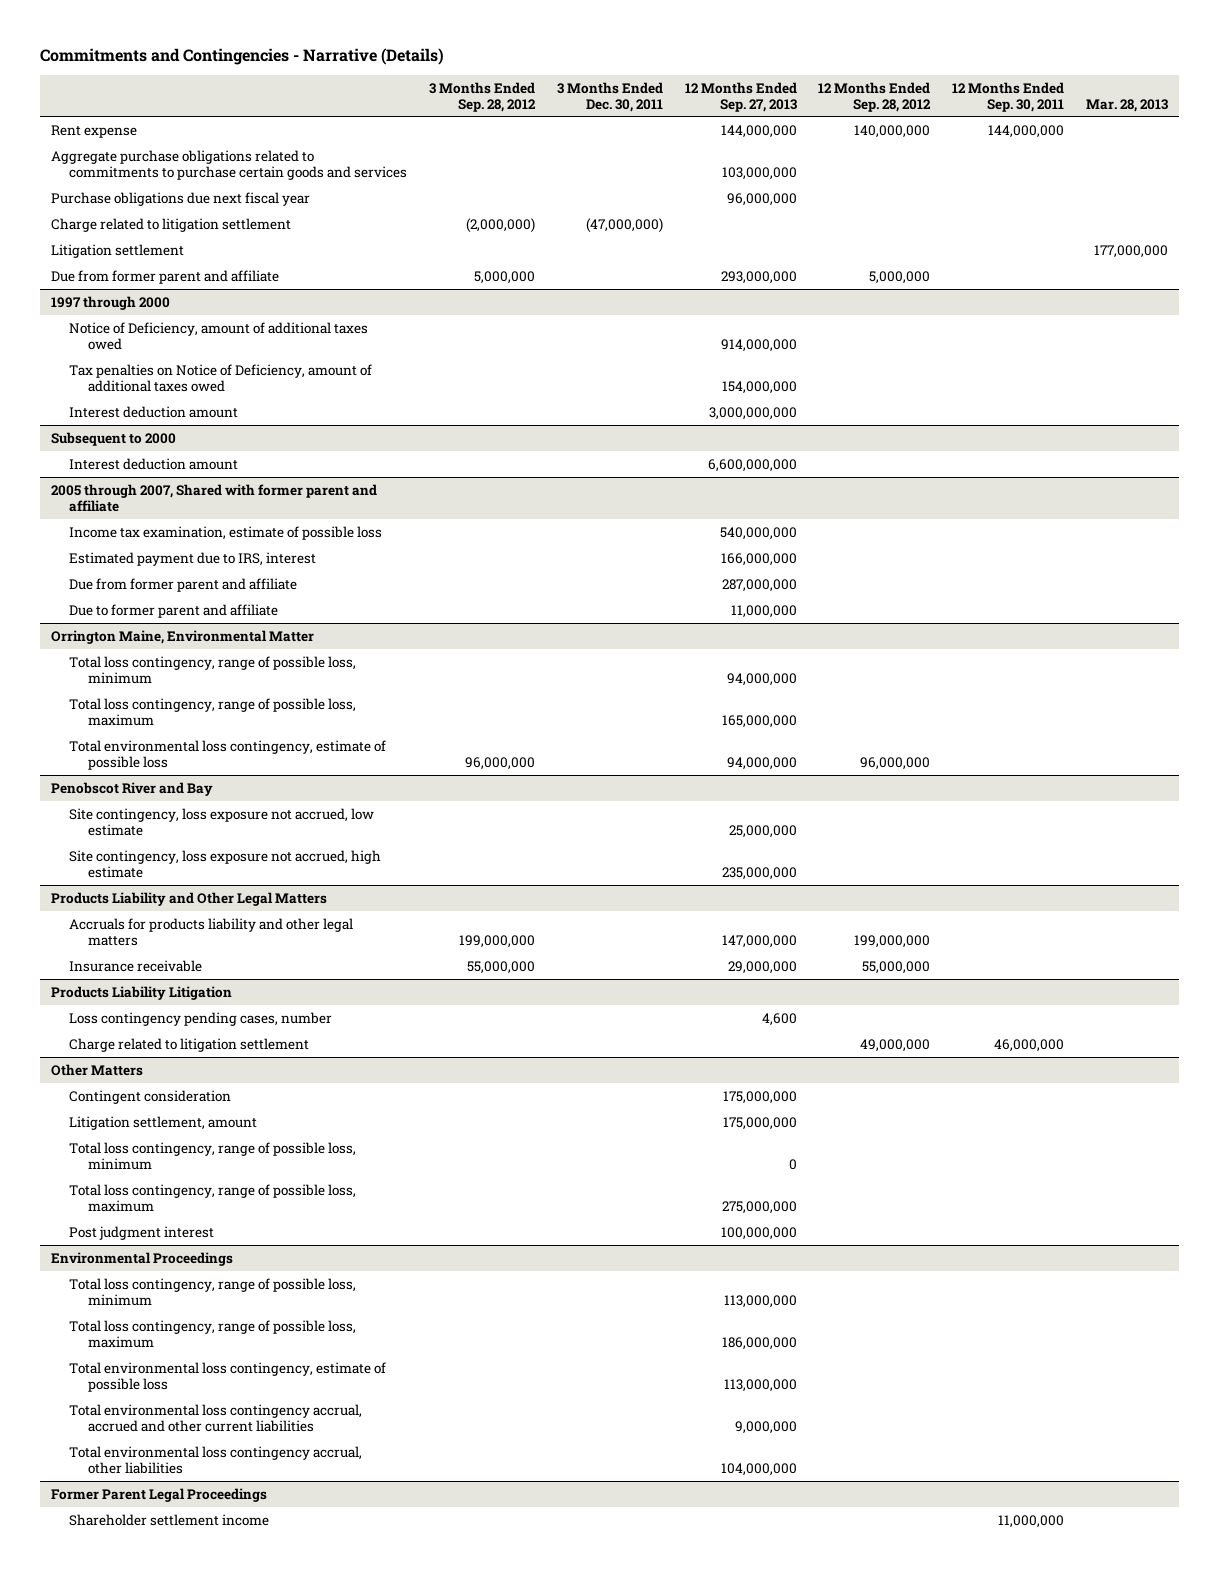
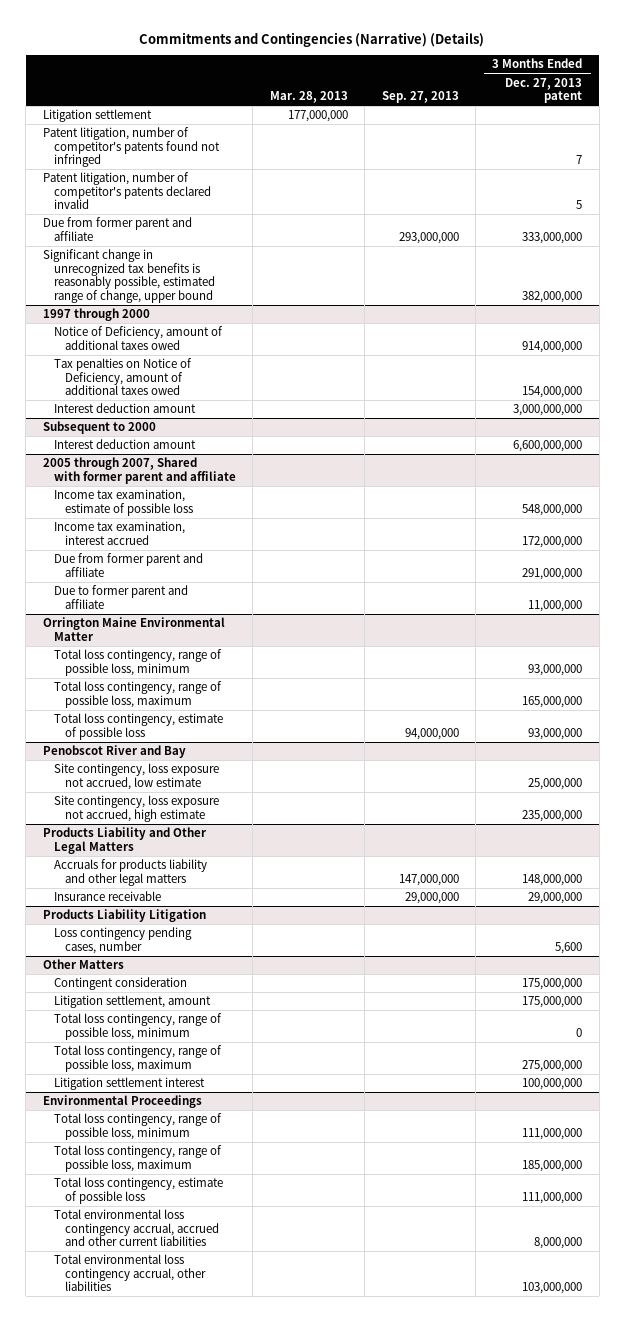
- Commitments and Contingencies - Narrative (Details)
+ Commitments and Contingencies (Narrative) (Details)
- | 3 Months Ended Sep. 28, 2012 | 3 Months Ended Dec. 30, 2011 | 12 Months Ended Sep. 27, 2013 | 12 Months Ended Sep. 28, 2012 | 12 Months Ended Sep. 30, 2011 | Mar. 28, 2013
+ | Mar. 28, 2013 | Sep. 27, 2013 | 3 Months Ended Dec. 27, 2013 patent
- Rent expense | | | 144,000,000 | 140,000,000 | 144,000,000 |
- Aggregate purchase obligations related to commitments to purchase certain goods and services | | | 103,000,000 | | |
- Purchase obligations due next fiscal year | | | 96,000,000 | | |
- Charge related to litigation settlement | (2,000,000) | (47,000,000) | | | |
+ Patent litigation, number of competitor's patents found not infringed | | | 7
+ Patent litigation, number of competitor's patents declared invalid | | | 5
+ Significant change in unrecognized tax benefits is reasonably possible, estimated range of change, upper bound | | | 382,000,000
@ 2005 through 2007, Shared with former parent and affiliate
- Estimated payment due to IRS, interest | | | 166,000,000 | | |
+ Income tax examination, interest accrued | | | 172,000,000
- Orrington Maine, Environmental Matter
+ Orrington Maine Environmental Matter
- Total environmental loss contingency, estimate of possible loss | 96,000,000 | | 94,000,000 | 96,000,000 | |
+ Total loss contingency, estimate of possible loss | | 94,000,000 | 93,000,000
@ Products Liability Litigation
- Charge related to litigation settlement | | | | 49,000,000 | 46,000,000 |
@ Other Matters
- Post judgment interest | | | 100,000,000 | | |
+ Litigation settlement interest | | | 100,000,000
@ Environmental Proceedings
- Total environmental loss contingency, estimate of possible loss | | | 113,000,000 | | |
+ Total loss contingency, estimate of possible loss | | | 111,000,000
- Former Parent Legal Proceedings
- Shareholder settlement income | | | | | 11,000,000 |

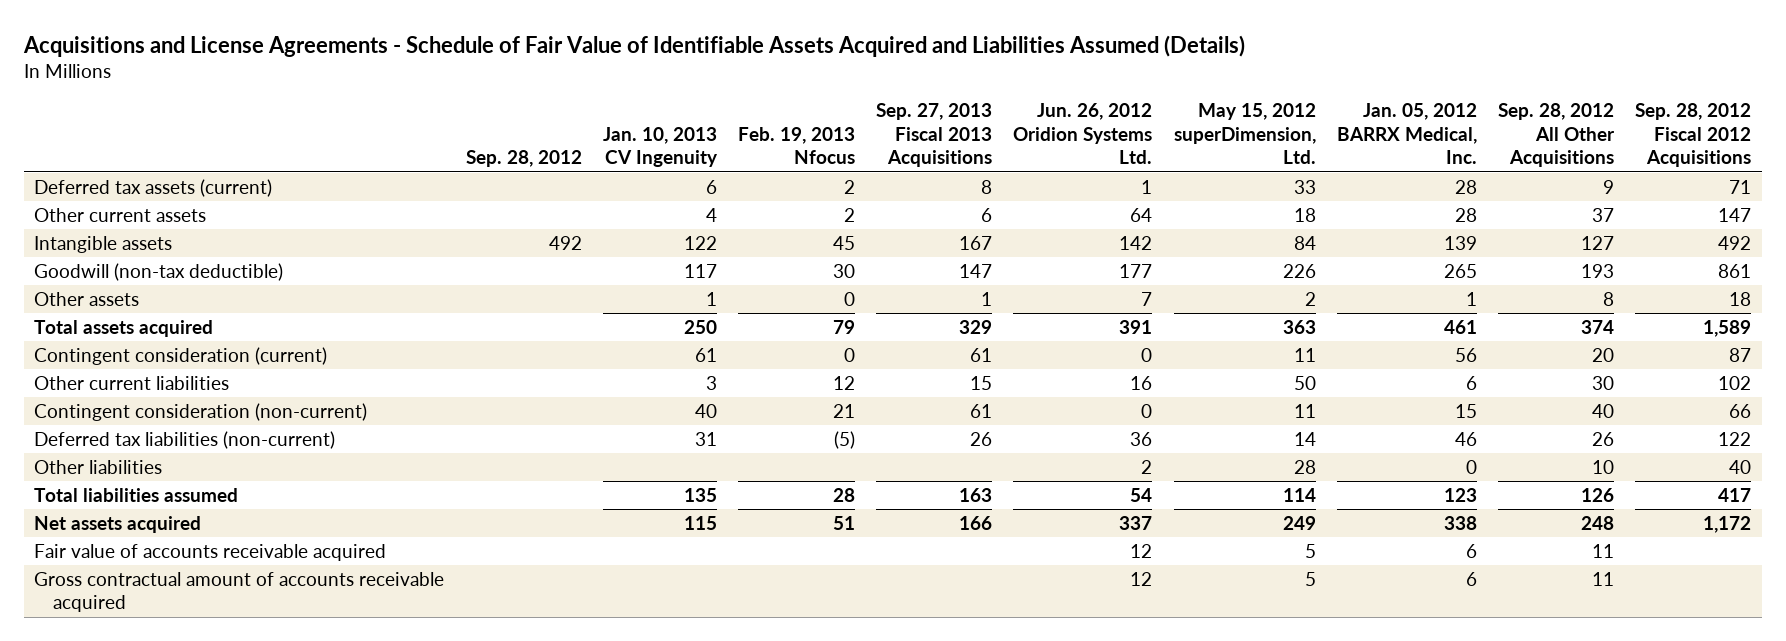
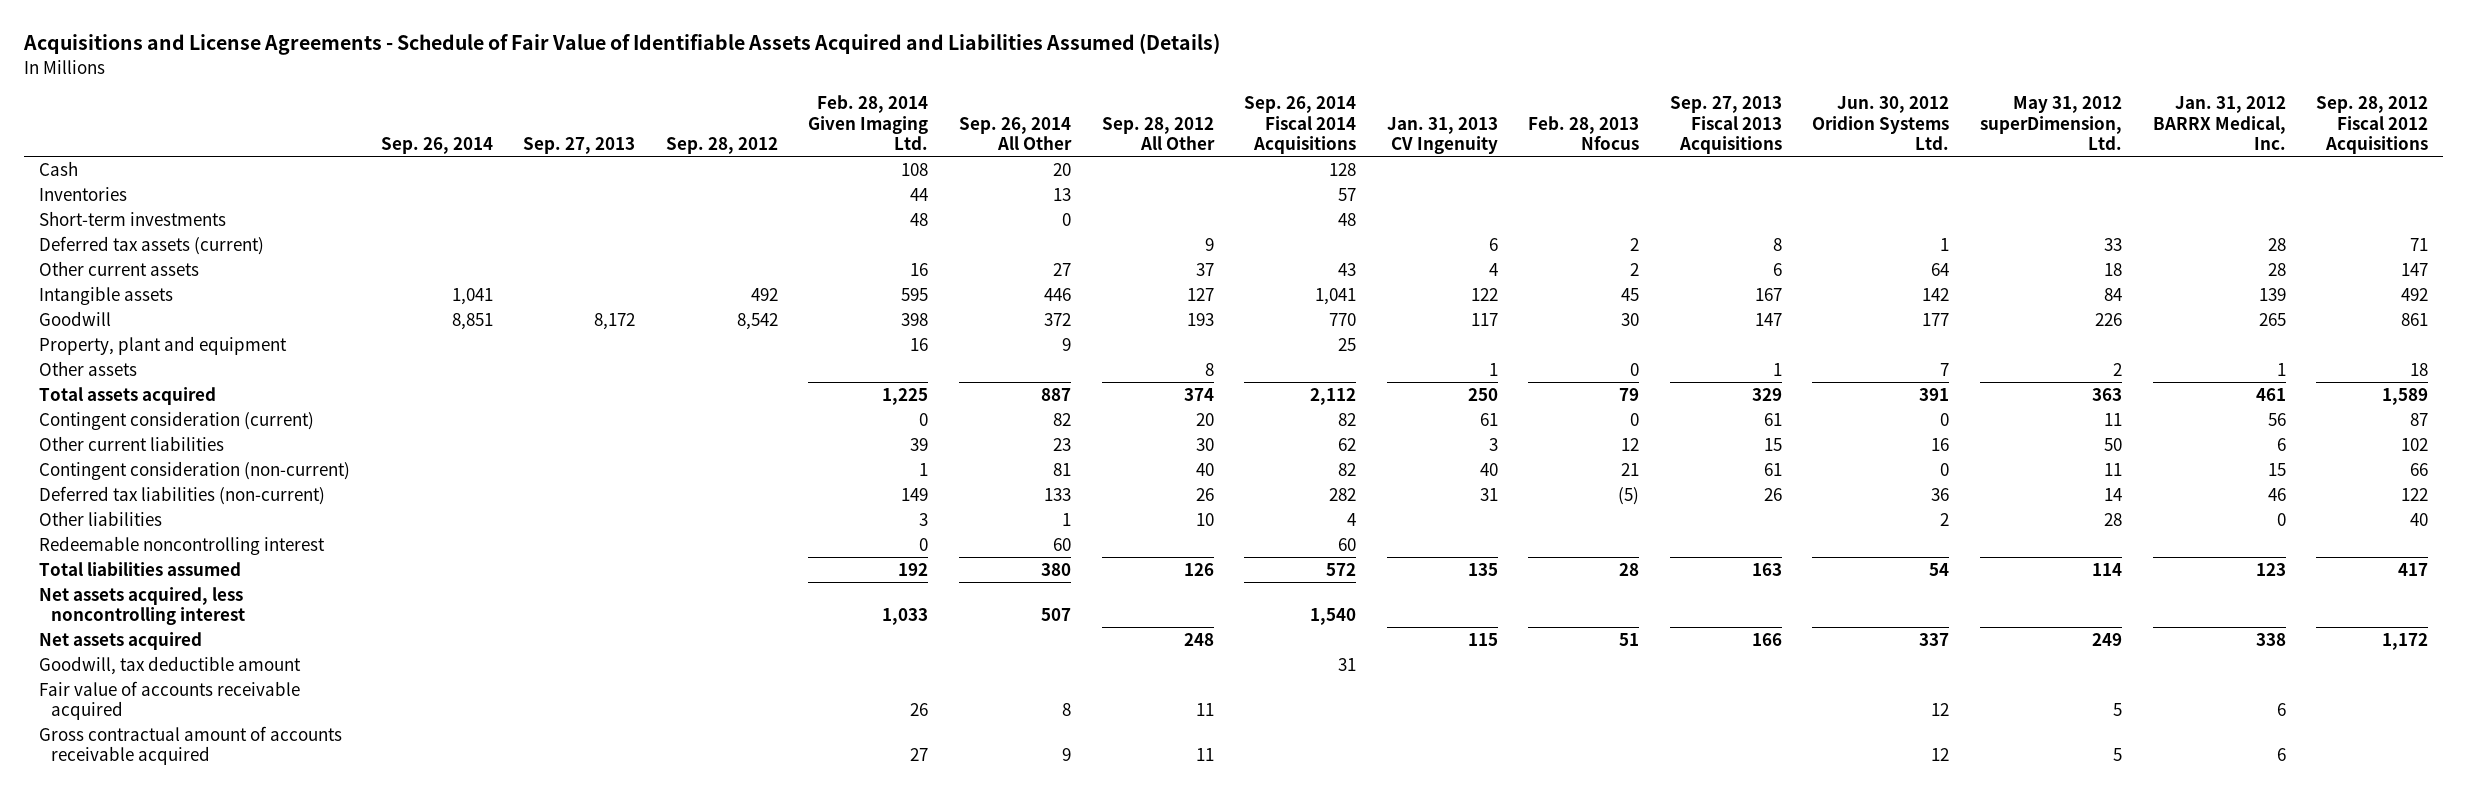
- | Sep. 28, 2012 | Jan. 10, 2013 CV Ingenuity | Feb. 19, 2013 Nfocus | Sep. 27, 2013 Fiscal 2013 Acquisitions | Jun. 26, 2012 Oridion Systems Ltd. | May 15, 2012 superDimension, Ltd. | Jan. 05, 2012 BARRX Medical, Inc. | Sep. 28, 2012 All Other Acquisitions | Sep. 28, 2012 Fiscal 2012 Acquisitions
+ | Sep. 26, 2014 | Sep. 27, 2013 | Sep. 28, 2012 | Feb. 28, 2014 Given Imaging Ltd. | Sep. 26, 2014 All Other | Sep. 28, 2012 All Other | Sep. 26, 2014 Fiscal 2014 Acquisitions | Jan. 31, 2013 CV Ingenuity | Feb. 28, 2013 Nfocus | Sep. 27, 2013 Fiscal 2013 Acquisitions | Jun. 30, 2012 Oridion Systems Ltd. | May 31, 2012 superDimension, Ltd. | Jan. 31, 2012 BARRX Medical, Inc. | Sep. 28, 2012 Fiscal 2012 Acquisitions
+ Cash | | | | 108 | 20 | | 128 | | | | | | |
+ Inventories | | | | 44 | 13 | | 57 | | | | | | |
+ Short-term investments | | | | 48 | 0 | | 48 | | | | | | |
- Goodwill (non-tax deductible) | | 117 | 30 | 147 | 177 | 226 | 265 | 193 | 861
+ Goodwill | 8,851 | 8,172 | 8,542 | 398 | 372 | 193 | 770 | 117 | 30 | 147 | 177 | 226 | 265 | 861
+ Property, plant and equipment | | | | 16 | 9 | | 25 | | | | | | |
+ Redeemable noncontrolling interest | | | | 0 | 60 | | 60 | | | | | | |
+ Net assets acquired, less noncontrolling interest | | | | 1,033 | 507 | | 1,540 | | | | | | |
+ Goodwill, tax deductible amount | | | | | | | 31 | | | | | | |

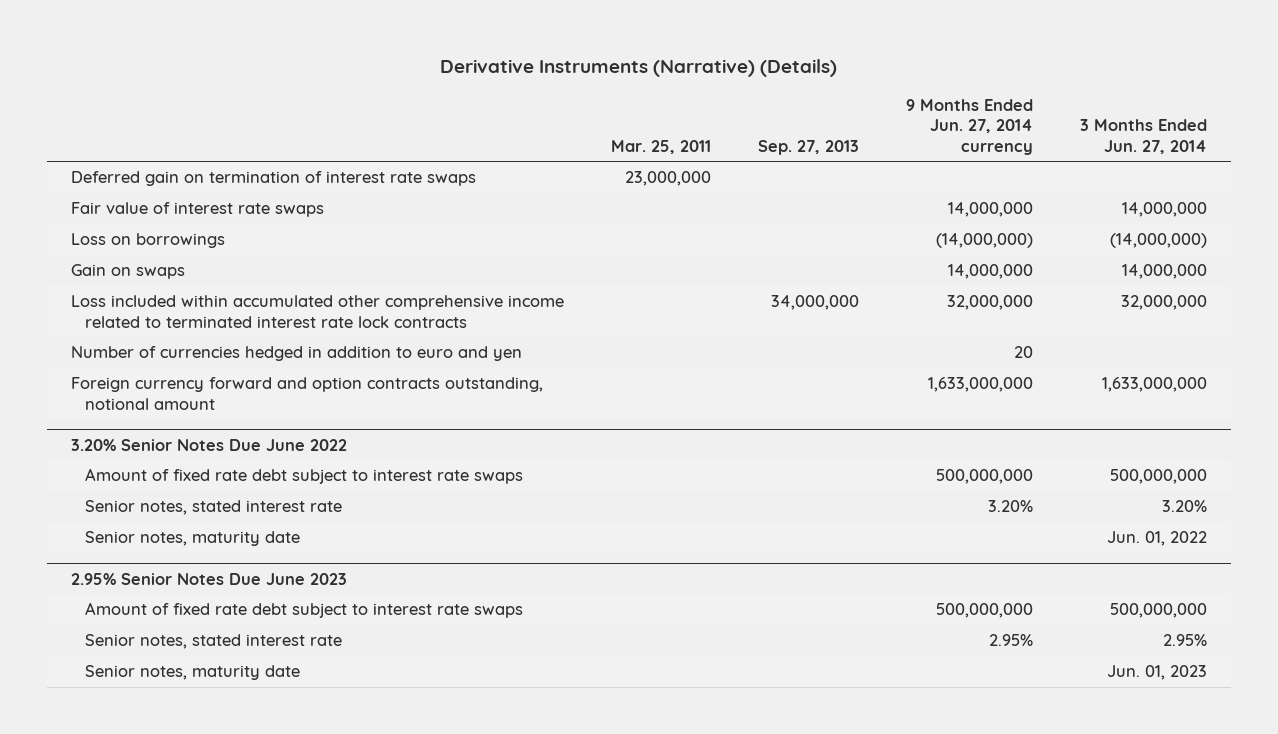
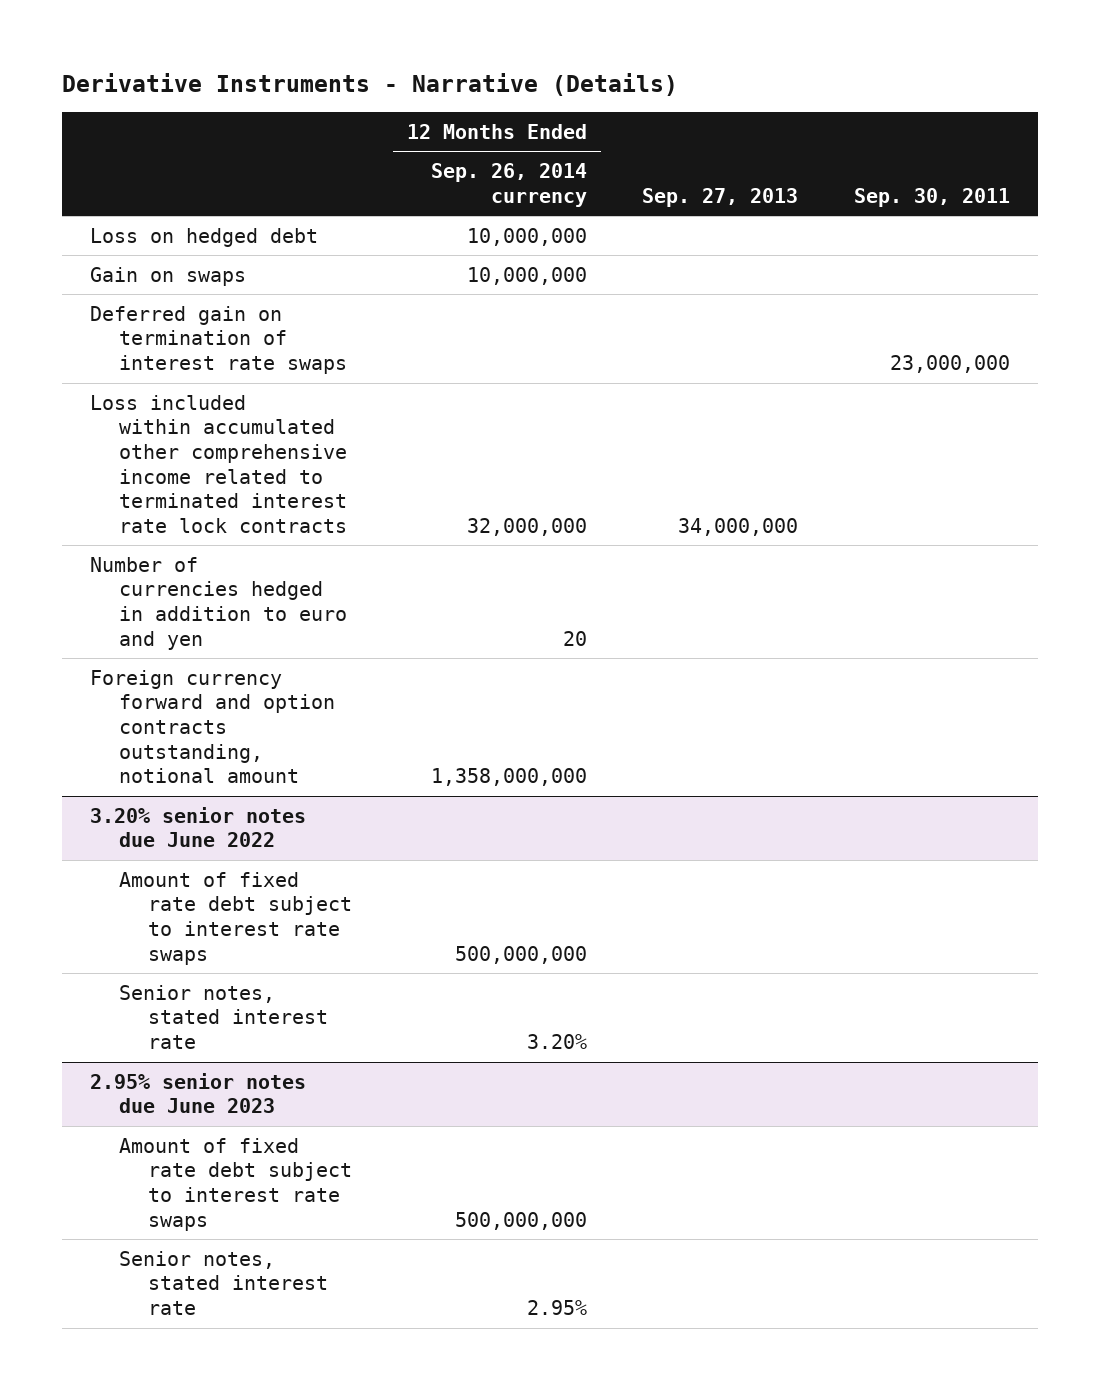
- Derivative Instruments (Narrative) (Details)
+ Derivative Instruments - Narrative (Details)
- | Mar. 25, 2011 | Sep. 27, 2013 | 9 Months Ended Jun. 27, 2014 currency | 3 Months Ended Jun. 27, 2014
+ | 12 Months Ended Sep. 26, 2014 currency | Sep. 27, 2013 | Sep. 30, 2011
- Fair value of interest rate swaps | | | 14,000,000 | 14,000,000
- Loss on borrowings | | | (14,000,000) | (14,000,000)
+ Loss on hedged debt | 10,000,000 | |
moved down: Deferred gain on termination of interest rate swaps | | | 23,000,000
- 3.20% Senior Notes Due June 2022
+ 3.20% senior notes due June 2022
- Senior notes, maturity date | | | | Jun. 01, 2022
- 2.95% Senior Notes Due June 2023
+ 2.95% senior notes due June 2023
- Senior notes, maturity date | | | | Jun. 01, 2023

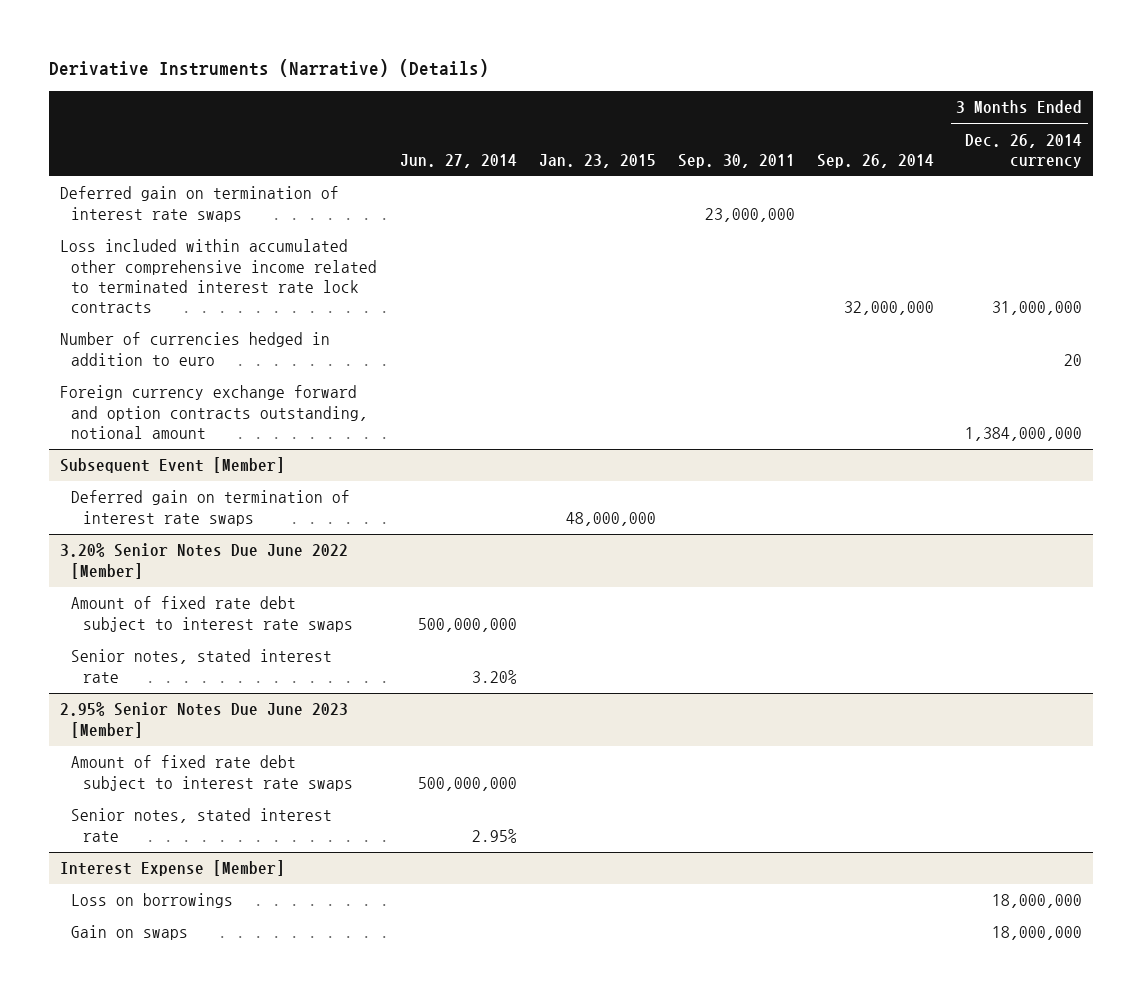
- Derivative Instruments - Narrative (Details)
+ Derivative Instruments (Narrative) (Details)
- | 12 Months Ended Sep. 26, 2014 currency | Sep. 27, 2013 | Sep. 30, 2011
+ | Jun. 27, 2014 | Jan. 23, 2015 | Sep. 30, 2011 | Sep. 26, 2014 | 3 Months Ended Dec. 26, 2014 currency
- Loss on hedged debt | 10,000,000 | |
- Gain on swaps | 10,000,000 | |
- Number of currencies hedged in addition to euro and yen | 20 | |
- Foreign currency forward and option contracts outstanding, notional amount | 1,358,000,000 | |
- 3.20% senior notes due June 2022
+ Number of currencies hedged in addition to euro | | | | | 20
+ Foreign currency exchange forward and option contracts outstanding, notional amount | | | | | 1,384,000,000
+ Subsequent Event [Member]
+ Deferred gain on termination of interest rate swaps | | 48,000,000 | | |
+ 3.20% Senior Notes Due June 2022 [Member]
- 2.95% senior notes due June 2023
+ 2.95% Senior Notes Due June 2023 [Member]
+ Interest Expense [Member]
+ Loss on borrowings | | | | | 18,000,000
+ Gain on swaps | | | | | 18,000,000

